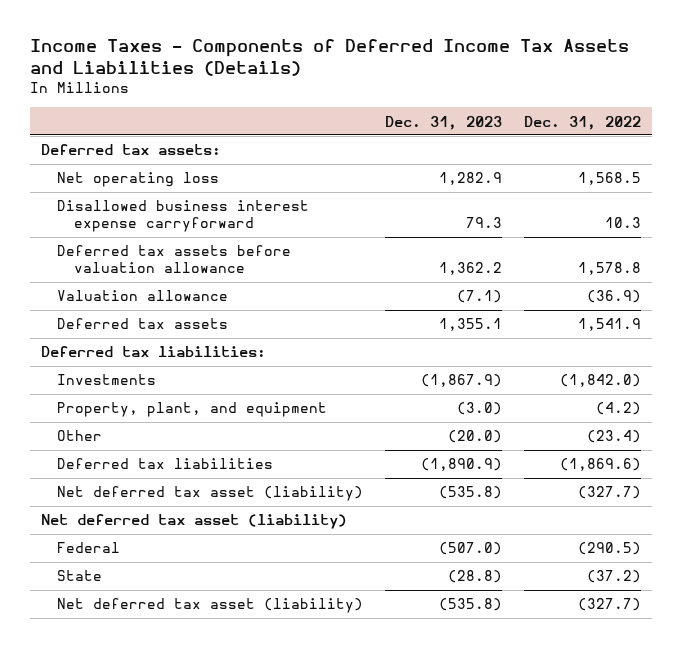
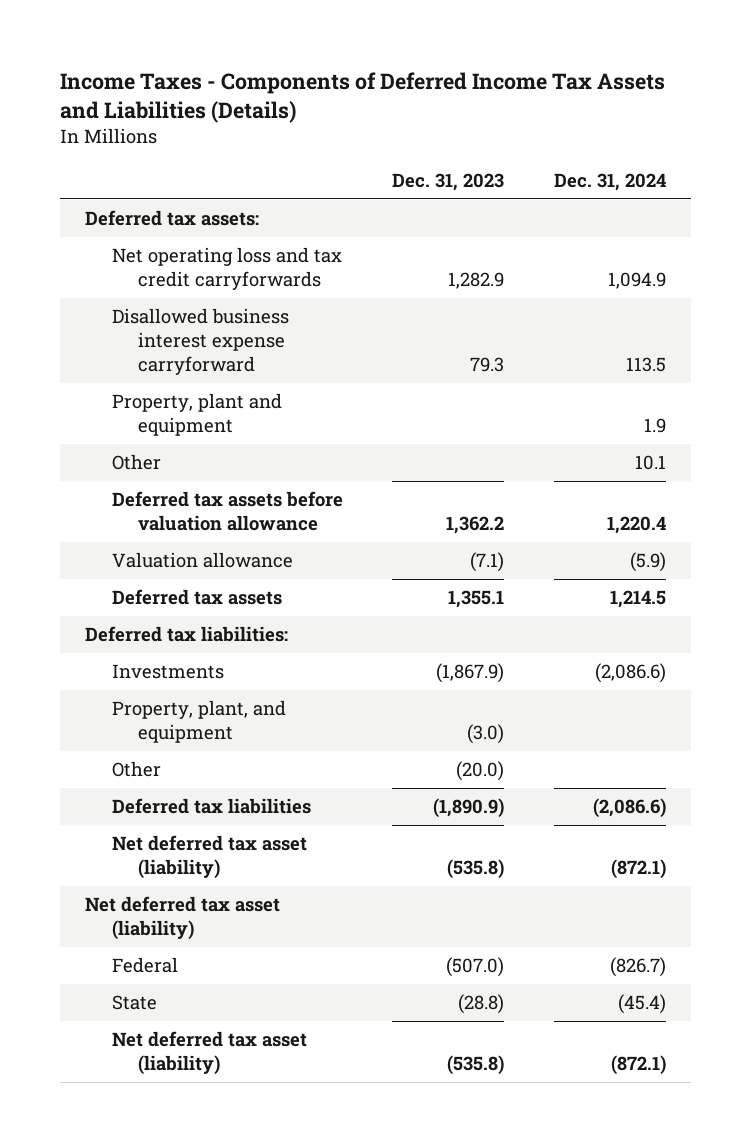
- | Dec. 31, 2023 | Dec. 31, 2022
+ | Dec. 31, 2023 | Dec. 31, 2024
- Net operating loss | 1,282.9 | 1,568.5
+ Net operating loss and tax credit carryforwards | 1,282.9 | 1,094.9
+ Property, plant and equipment | | 1.9
+ Other | | 10.1

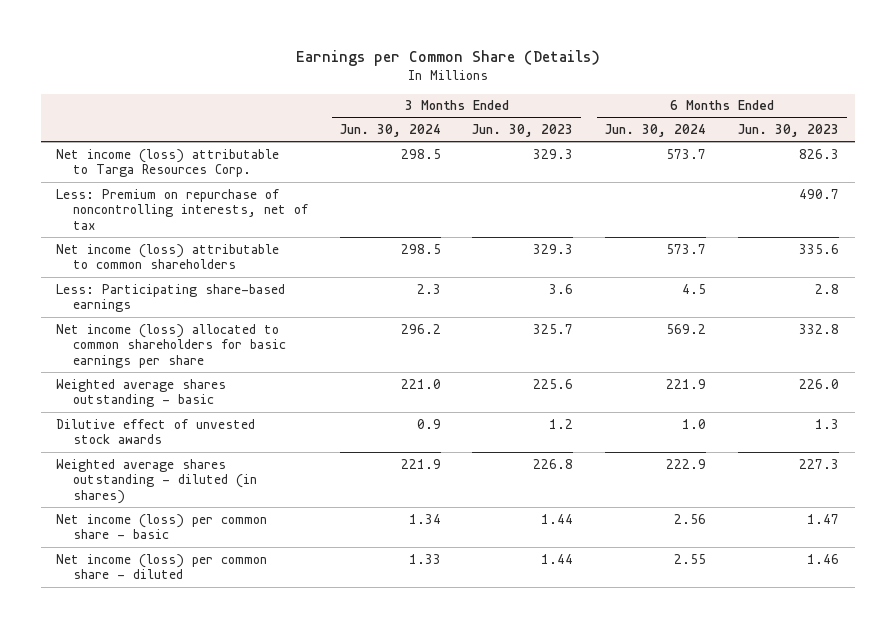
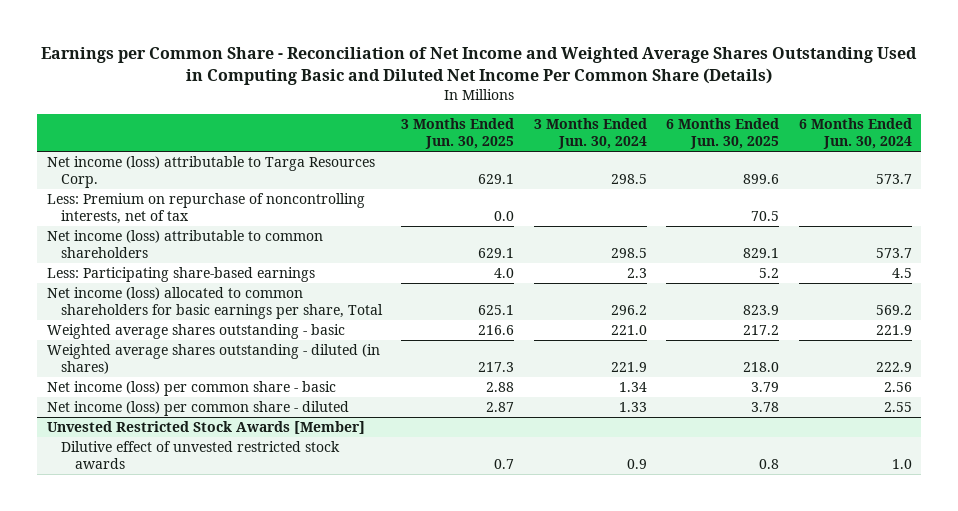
- Earnings per Common Share (Details)
+ Earnings per Common Share - Reconciliation of Net Income and Weighted Average Shares Outstanding Used in Computing Basic and Diluted Net Income Per Common Share (Details)
- | 3 Months Ended Jun. 30, 2024 | 3 Months Ended Jun. 30, 2023 | 6 Months Ended Jun. 30, 2024 | 6 Months Ended Jun. 30, 2023
+ | 3 Months Ended Jun. 30, 2025 | 3 Months Ended Jun. 30, 2024 | 6 Months Ended Jun. 30, 2025 | 6 Months Ended Jun. 30, 2024
- Net income (loss) allocated to common shareholders for basic earnings per share | 296.2 | 325.7 | 569.2 | 332.8
+ Net income (loss) allocated to common shareholders for basic earnings per share, Total | 625.1 | 296.2 | 823.9 | 569.2
- Dilutive effect of unvested stock awards | 0.9 | 1.2 | 1.0 | 1.3
+ Unvested Restricted Stock Awards [Member]
+ Dilutive effect of unvested restricted stock awards | 0.7 | 0.9 | 0.8 | 1.0

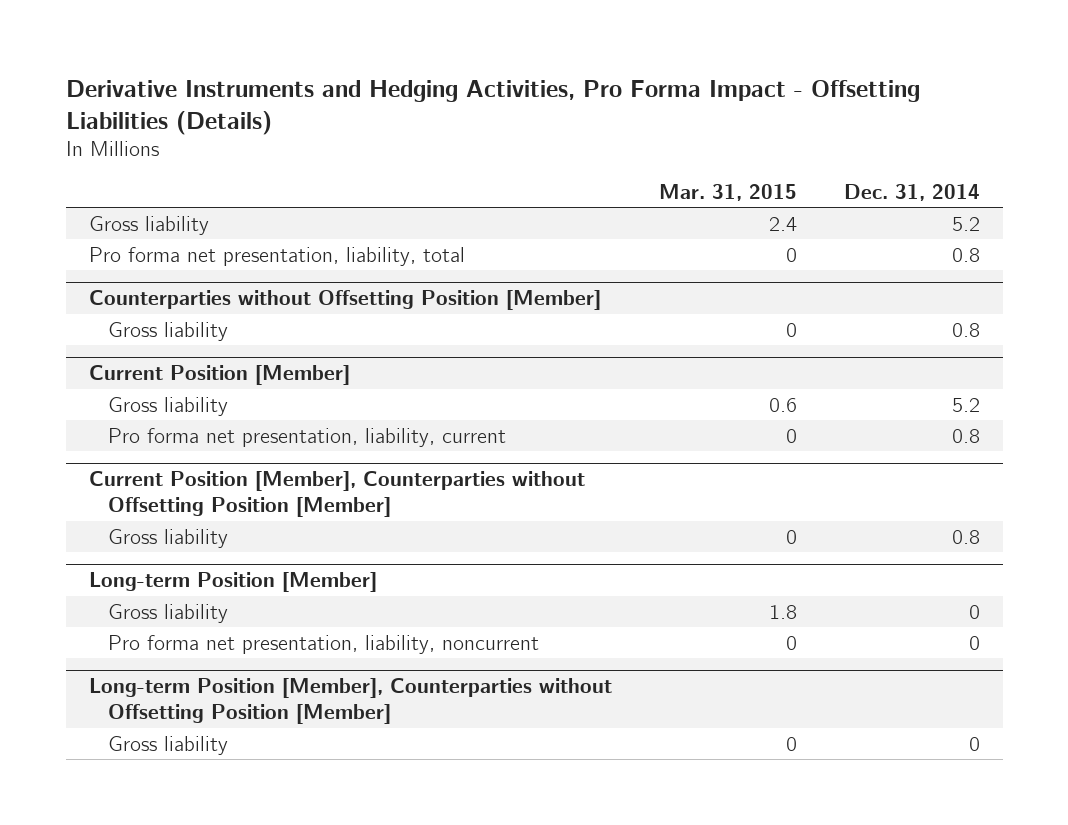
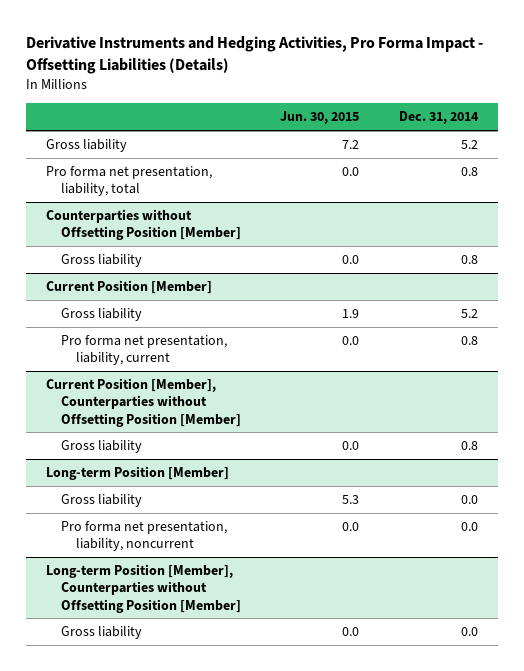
- | Mar. 31, 2015 | Dec. 31, 2014
+ | Jun. 30, 2015 | Dec. 31, 2014
@ Long-term Position [Member]
- Gross liability | 1.8 | 0
- Pro forma net presentation, liability, noncurrent | 0 | 0
+ Gross liability | 5.3 | 0.0
+ Pro forma net presentation, liability, noncurrent | 0.0 | 0.0
@ Long-term Position [Member], Counterparties without Offsetting Position [Member]
- Gross liability | 0 | 0
+ Gross liability | 0.0 | 0.0

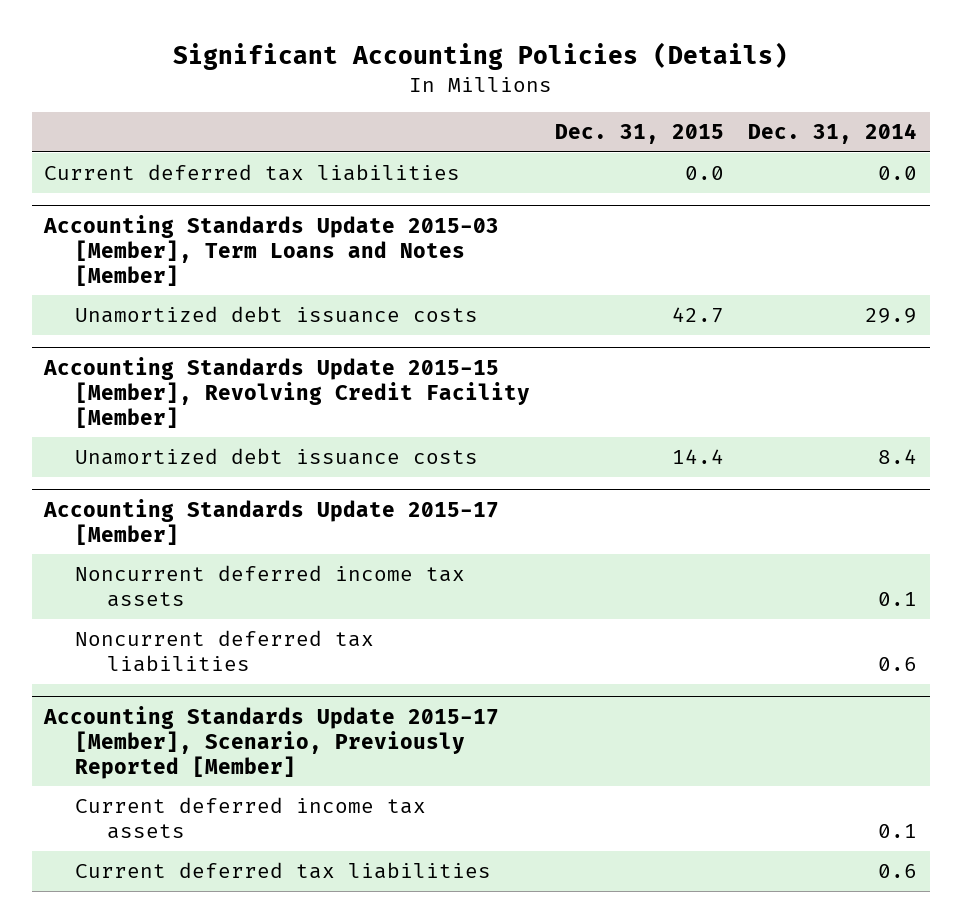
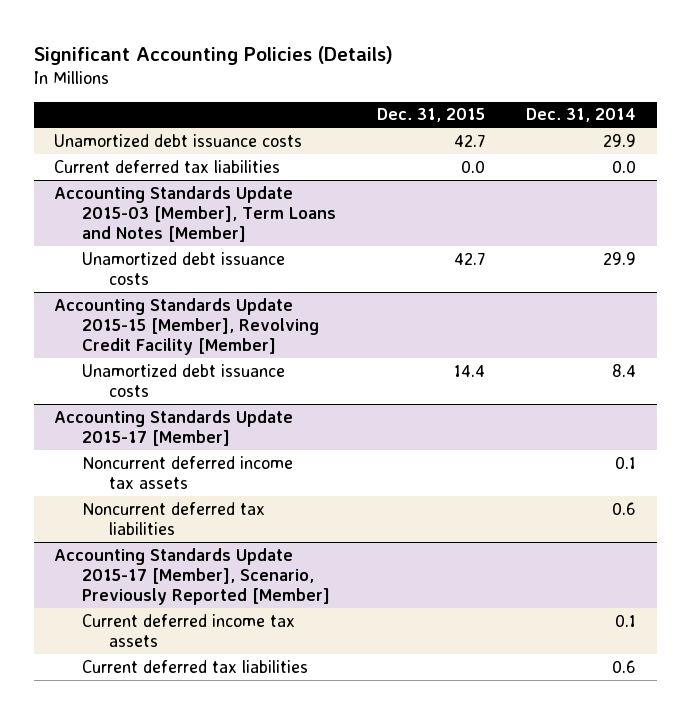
+ Unamortized debt issuance costs | 42.7 | 29.9

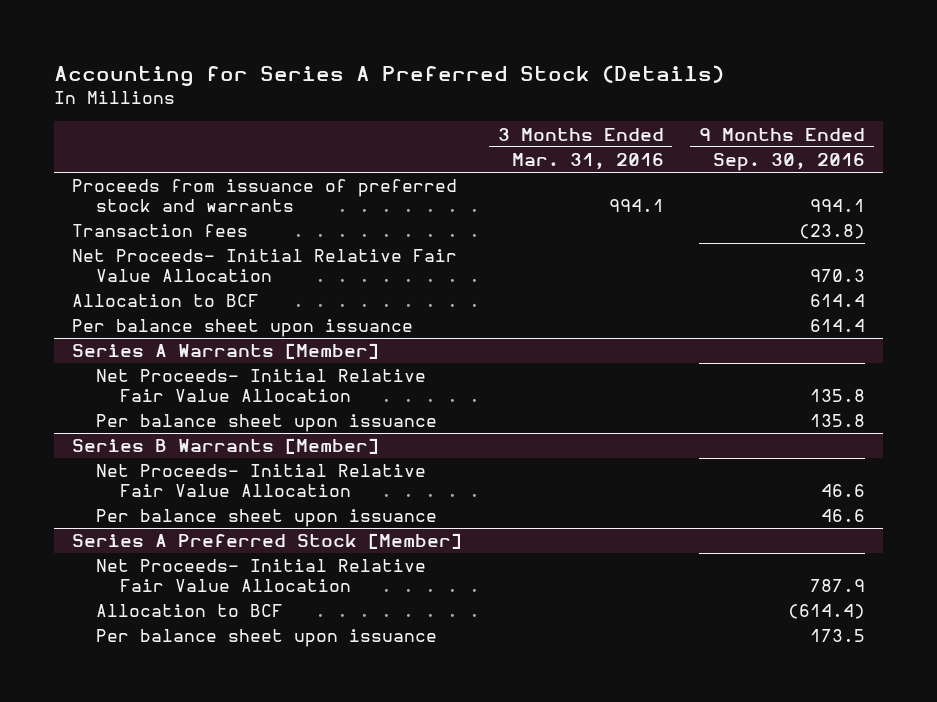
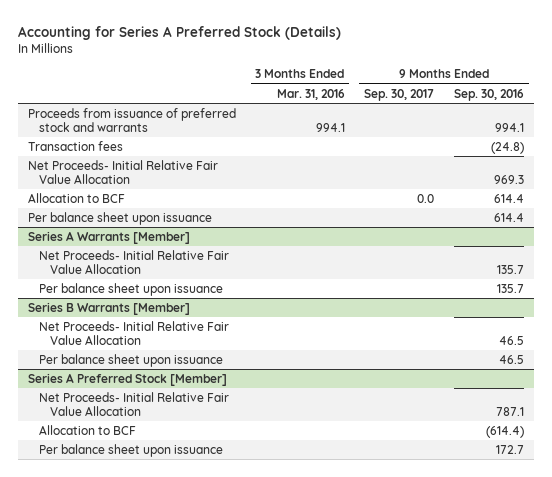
- | 3 Months Ended Mar. 31, 2016 | 9 Months Ended Sep. 30, 2016
+ | 3 Months Ended Mar. 31, 2016 | 9 Months Ended Sep. 30, 2017 | 9 Months Ended Sep. 30, 2016
- Transaction fees | | (23.8)
- Net Proceeds- Initial Relative Fair Value Allocation | | 970.3
+ Transaction fees | | | (24.8)
+ Net Proceeds- Initial Relative Fair Value Allocation | | | 969.3
@ Series A Warrants [Member]
- Net Proceeds- Initial Relative Fair Value Allocation | | 135.8
- Per balance sheet upon issuance | | 135.8
+ Net Proceeds- Initial Relative Fair Value Allocation | | | 135.7
+ Per balance sheet upon issuance | | | 135.7
@ Series B Warrants [Member]
- Net Proceeds- Initial Relative Fair Value Allocation | | 46.6
- Per balance sheet upon issuance | | 46.6
+ Net Proceeds- Initial Relative Fair Value Allocation | | | 46.5
+ Per balance sheet upon issuance | | | 46.5
@ Series A Preferred Stock [Member]
- Net Proceeds- Initial Relative Fair Value Allocation | | 787.9
+ Net Proceeds- Initial Relative Fair Value Allocation | | | 787.1
- Per balance sheet upon issuance | | 173.5
+ Per balance sheet upon issuance | | | 172.7

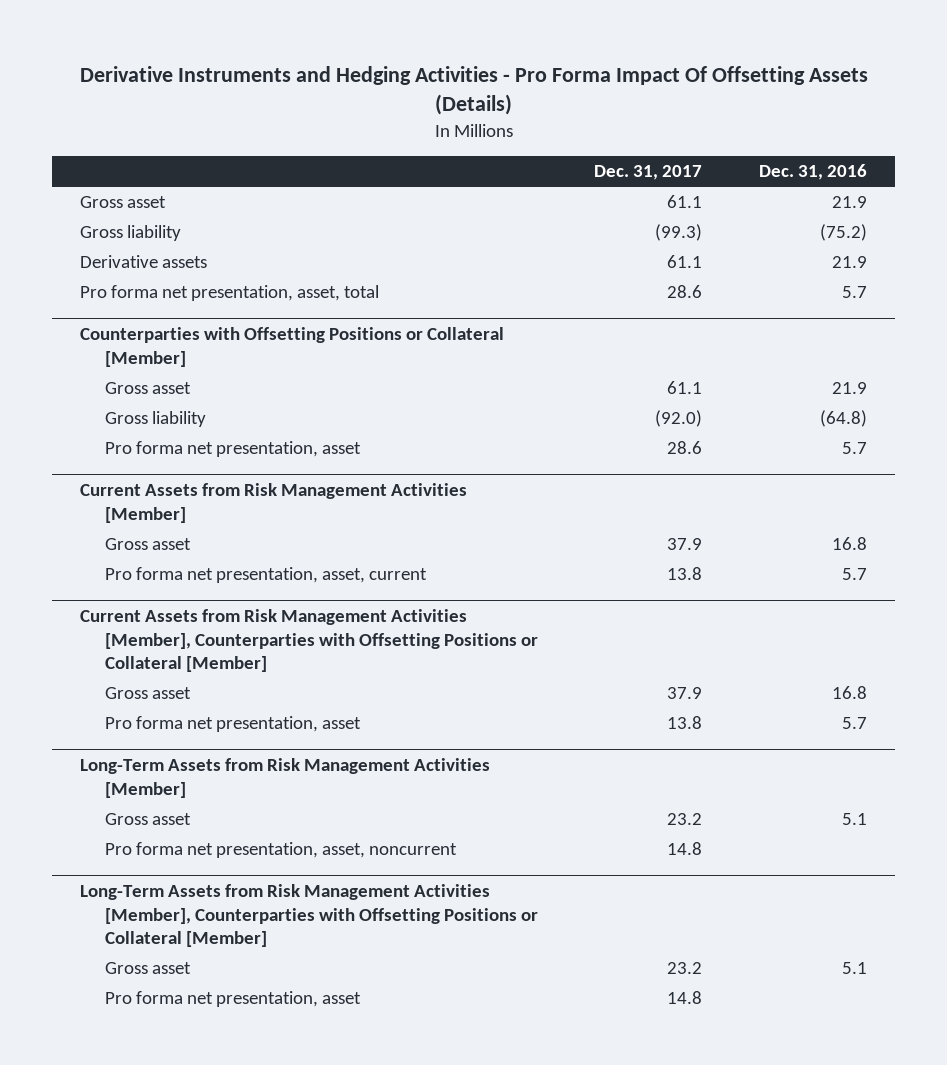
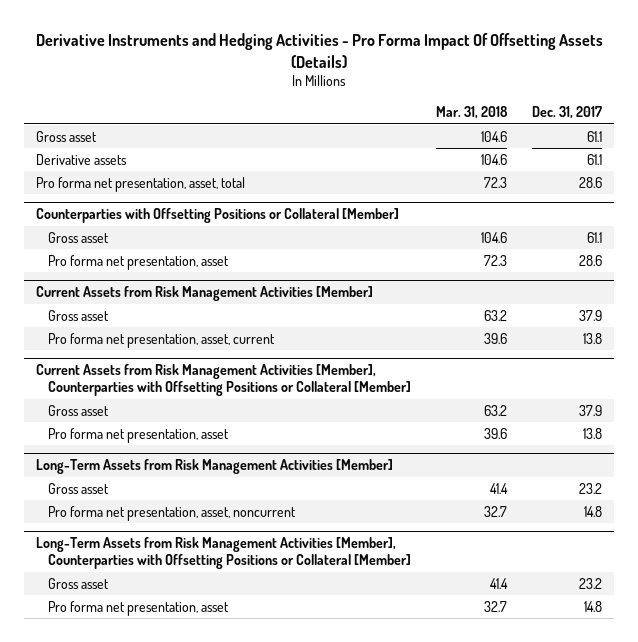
- | Dec. 31, 2017 | Dec. 31, 2016
+ | Mar. 31, 2018 | Dec. 31, 2017
- Gross liability | (99.3) | (75.2)
@ Counterparties with Offsetting Positions or Collateral [Member]
- Gross liability | (92.0) | (64.8)

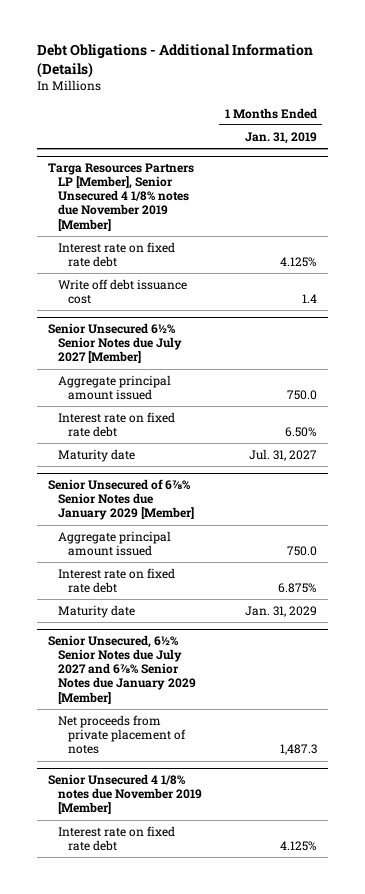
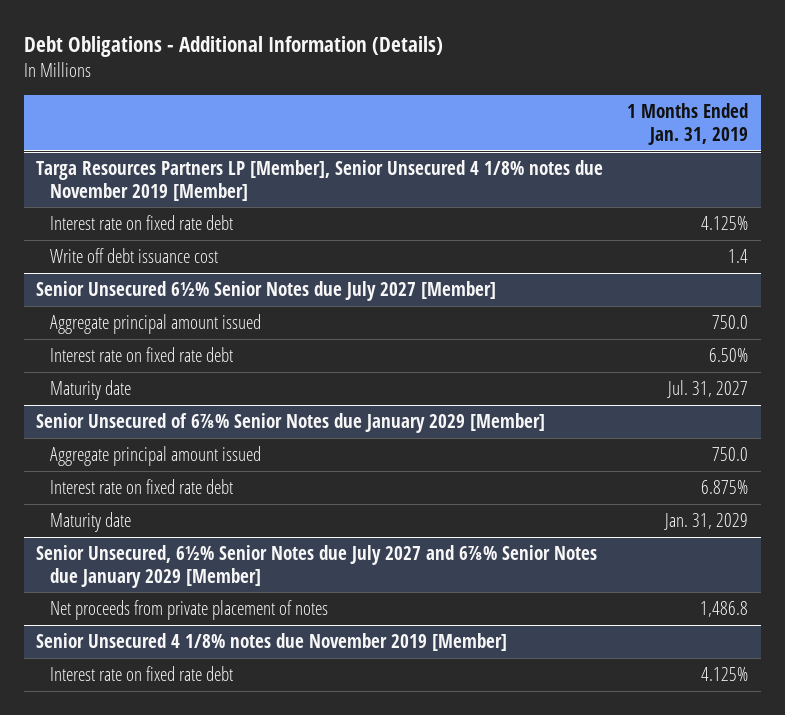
@ Senior Unsecured, 6½% Senior Notes due July 2027 and 6⅞% Senior Notes due January 2029 [Member]
- Net proceeds from private placement of notes | 1,487.3
+ Net proceeds from private placement of notes | 1,486.8

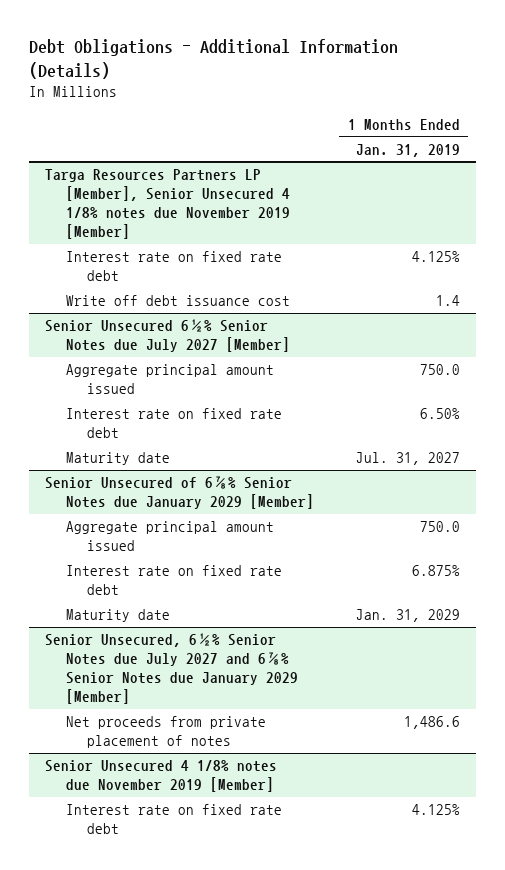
@ Senior Unsecured, 6½% Senior Notes due July 2027 and 6⅞% Senior Notes due January 2029 [Member]
- Net proceeds from private placement of notes | 1,486.8
+ Net proceeds from private placement of notes | 1,486.6

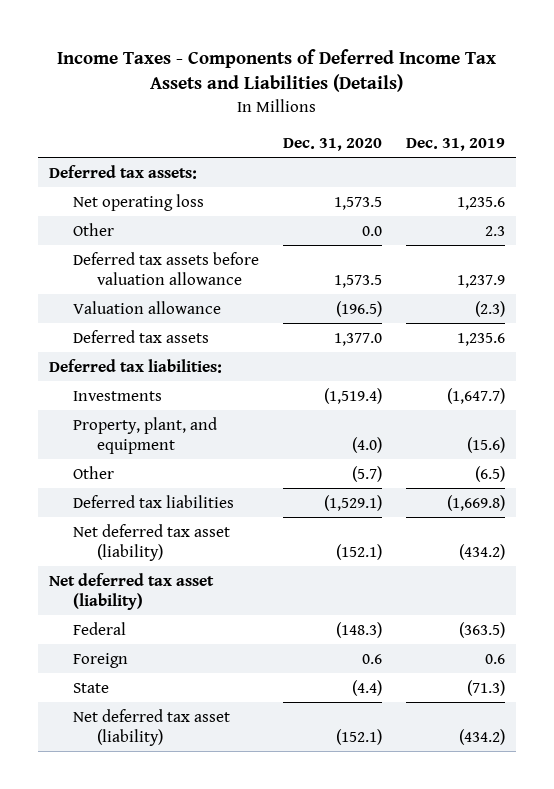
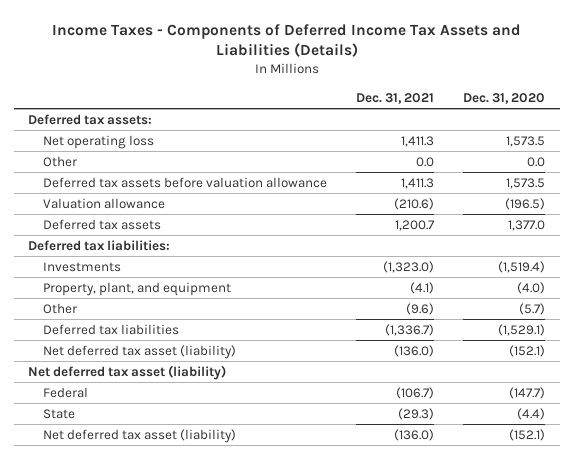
- | Dec. 31, 2020 | Dec. 31, 2019
+ | Dec. 31, 2021 | Dec. 31, 2020
- Federal | (148.3) | (363.5)
- Foreign | 0.6 | 0.6
+ Federal | (106.7) | (147.7)

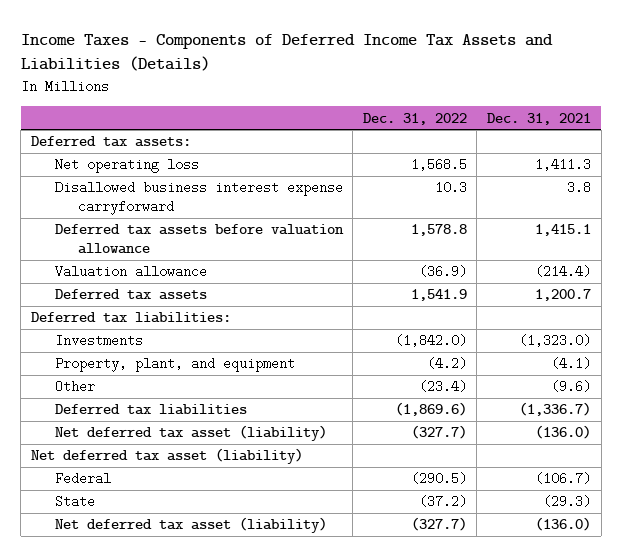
- | Dec. 31, 2021 | Dec. 31, 2020
+ | Dec. 31, 2022 | Dec. 31, 2021
- Other | 0.0 | 0.0
- Deferred tax assets before valuation allowance | 1,411.3 | 1,573.5
- Valuation allowance | (210.6) | (196.5)
+ Disallowed business interest expense carryforward | 10.3 | 3.8
+ Deferred tax assets before valuation allowance | 1,578.8 | 1,415.1
+ Valuation allowance | (36.9) | (214.4)

